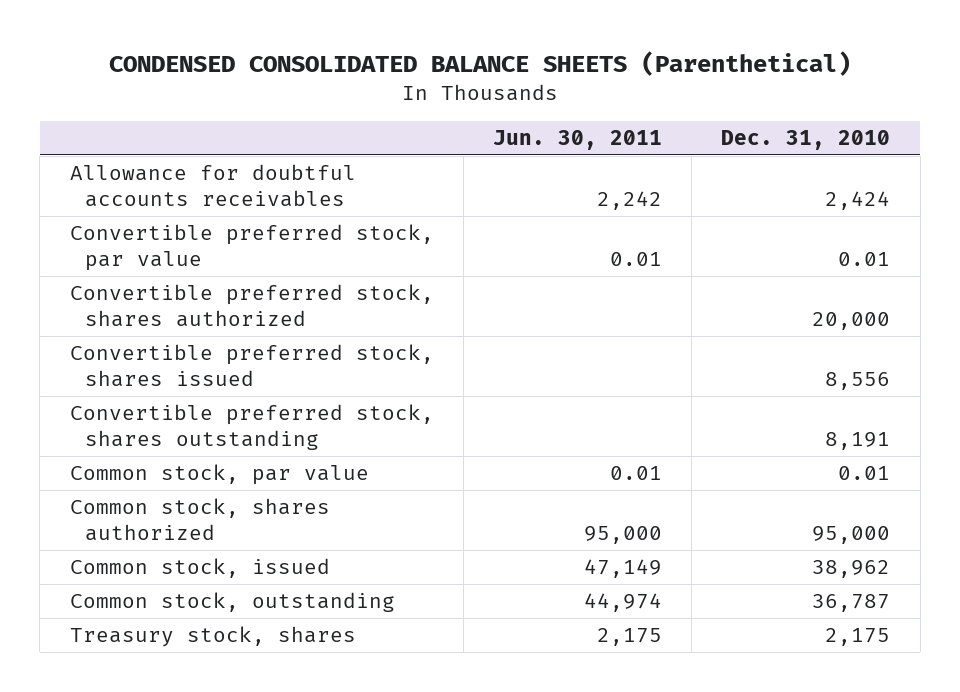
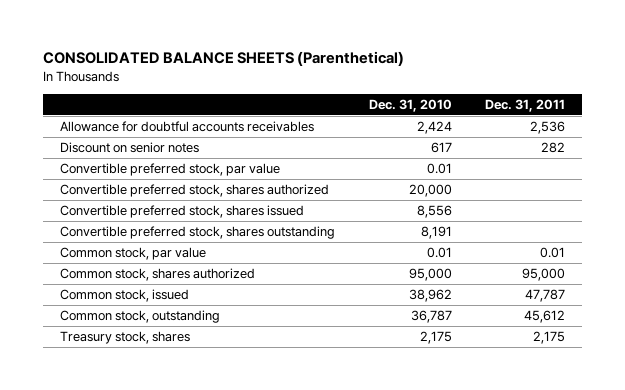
- CONDENSED CONSOLIDATED BALANCE SHEETS (Parenthetical)
+ CONSOLIDATED BALANCE SHEETS (Parenthetical)
- | Jun. 30, 2011 | Dec. 31, 2010
+ | Dec. 31, 2010 | Dec. 31, 2011
+ Discount on senior notes | 617 | 282

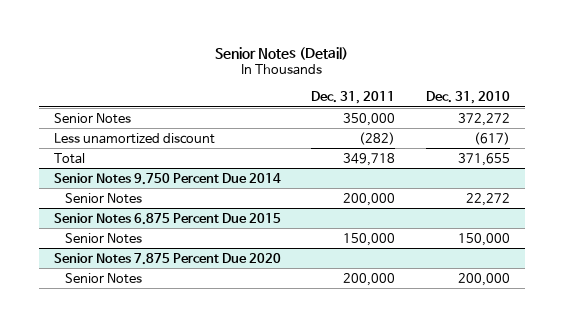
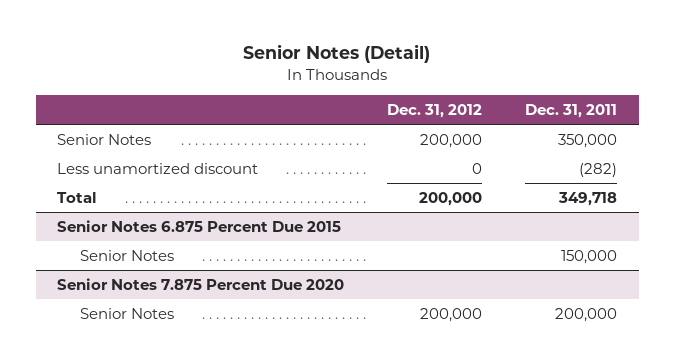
- | Dec. 31, 2011 | Dec. 31, 2010
+ | Dec. 31, 2012 | Dec. 31, 2011
- Senior Notes 9.750 Percent Due 2014
- Senior Notes | 200,000 | 22,272

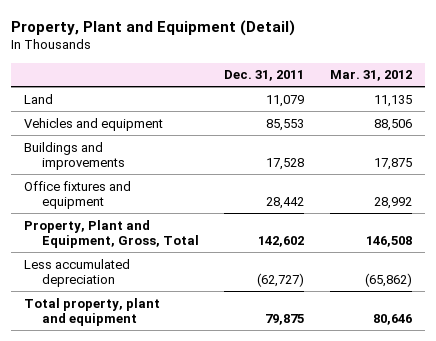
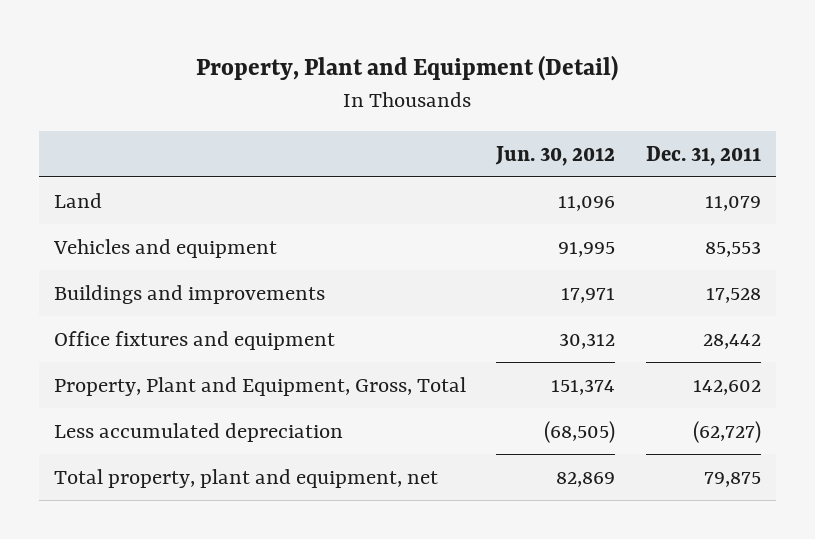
- | Dec. 31, 2011 | Mar. 31, 2012
+ | Jun. 30, 2012 | Dec. 31, 2011
- Total property, plant and equipment | 79,875 | 80,646
+ Total property, plant and equipment, net | 82,869 | 79,875

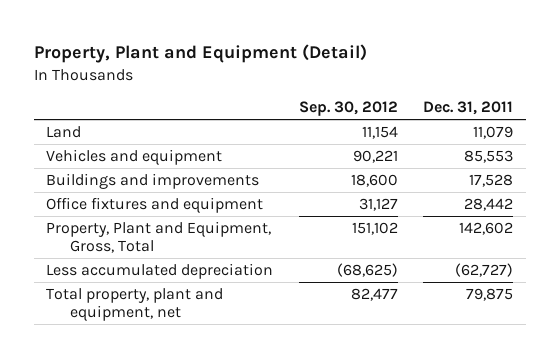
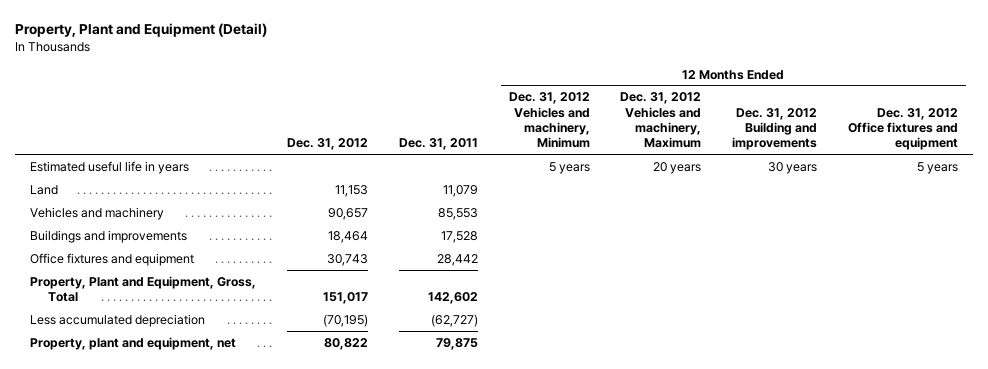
- | Sep. 30, 2012 | Dec. 31, 2011
+ | Dec. 31, 2012 | Dec. 31, 2011 | 12 Months Ended Dec. 31, 2012 Vehicles and machinery, Minimum | 12 Months Ended Dec. 31, 2012 Vehicles and machinery, Maximum | 12 Months Ended Dec. 31, 2012 Building and improvements | 12 Months Ended Dec. 31, 2012 Office fixtures and equipment
+ Estimated useful life in years | | | 5 years | 20 years | 30 years | 5 years
- Vehicles and equipment | 90,221 | 85,553
+ Vehicles and machinery | 90,657 | 85,553 | | | |
- Total property, plant and equipment, net | 82,477 | 79,875
+ Property, plant and equipment, net | 80,822 | 79,875 | | | |

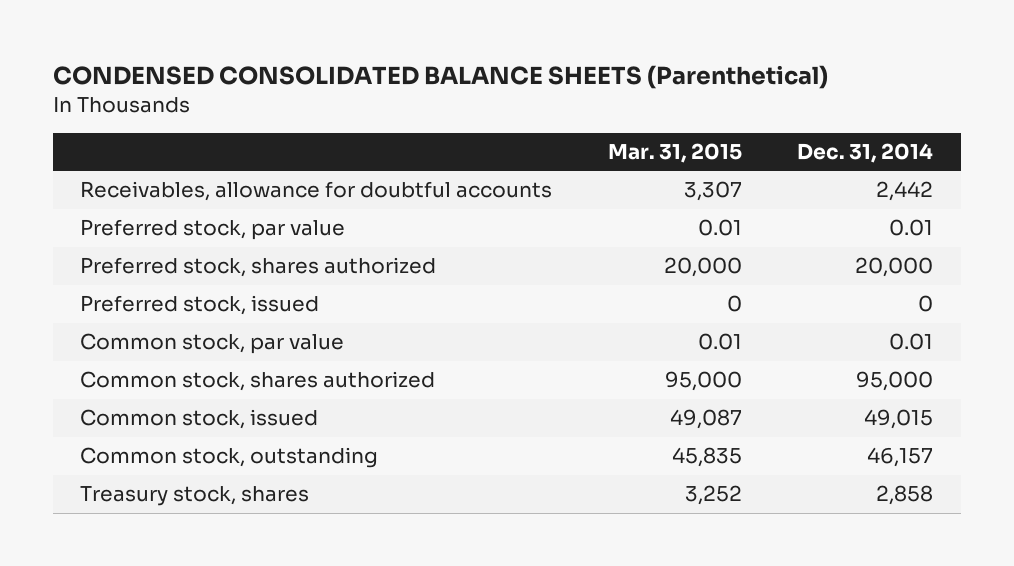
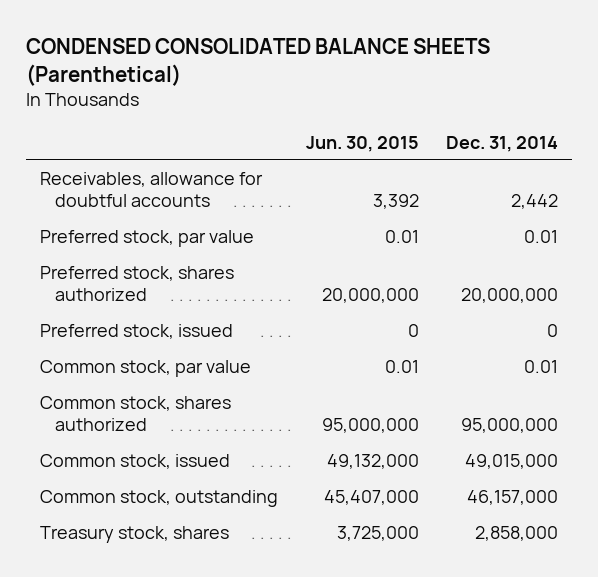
- | Mar. 31, 2015 | Dec. 31, 2014
+ | Jun. 30, 2015 | Dec. 31, 2014
- Preferred stock, shares authorized | 20,000 | 20,000
+ Preferred stock, shares authorized | 20,000,000 | 20,000,000
- Common stock, shares authorized | 95,000 | 95,000
- Common stock, issued | 49,087 | 49,015
- Common stock, outstanding | 45,835 | 46,157
- Treasury stock, shares | 3,252 | 2,858
+ Common stock, shares authorized | 95,000,000 | 95,000,000
+ Common stock, issued | 49,132,000 | 49,015,000
+ Common stock, outstanding | 45,407,000 | 46,157,000
+ Treasury stock, shares | 3,725,000 | 2,858,000

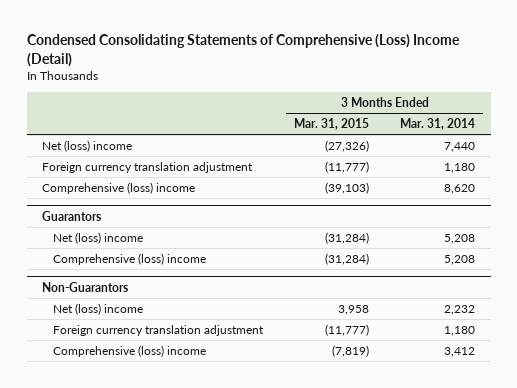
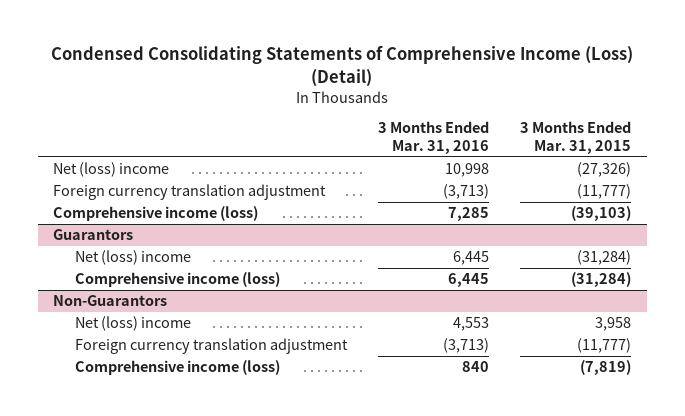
- Condensed Consolidating Statements of Comprehensive (Loss) Income (Detail)
+ Condensed Consolidating Statements of Comprehensive Income (Loss) (Detail)
- | 3 Months Ended Mar. 31, 2015 | 3 Months Ended Mar. 31, 2014
+ | 3 Months Ended Mar. 31, 2016 | 3 Months Ended Mar. 31, 2015
- Comprehensive (loss) income | (39,103) | 8,620
+ Comprehensive income (loss) | 7,285 | (39,103)
@ Guarantors
- Comprehensive (loss) income | (31,284) | 5,208
+ Comprehensive income (loss) | 6,445 | (31,284)
@ Non-Guarantors
- Comprehensive (loss) income | (7,819) | 3,412
+ Comprehensive income (loss) | 840 | (7,819)

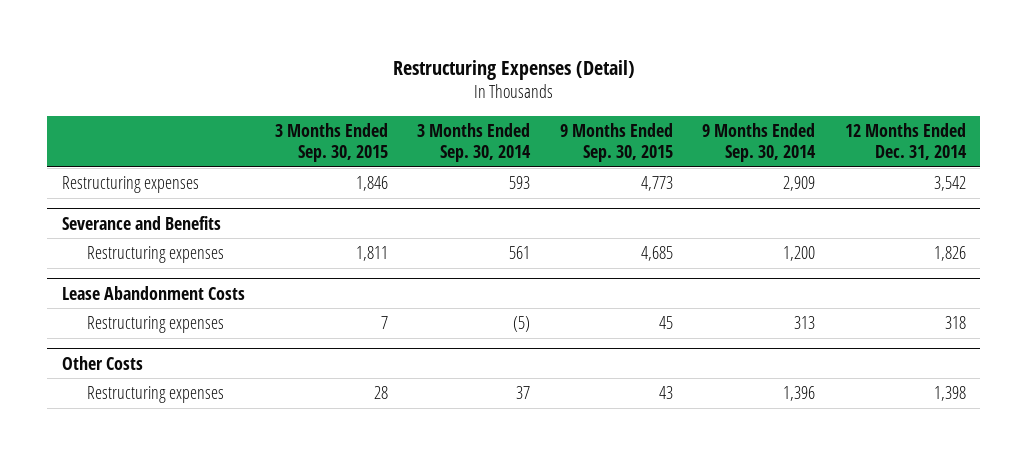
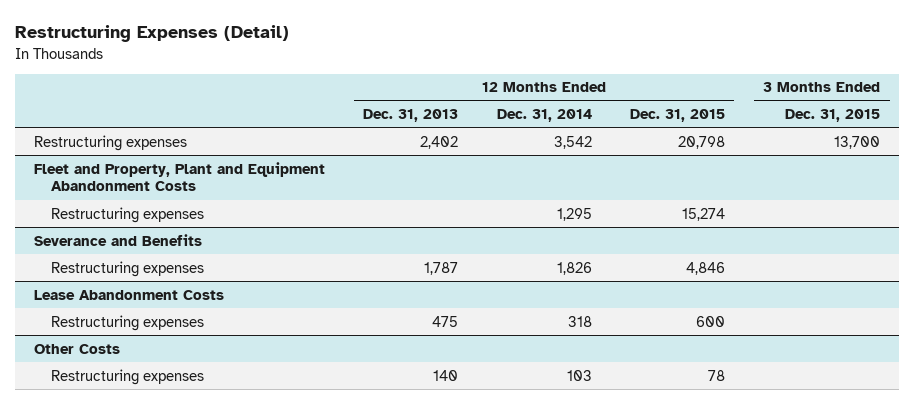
- | 3 Months Ended Sep. 30, 2015 | 3 Months Ended Sep. 30, 2014 | 9 Months Ended Sep. 30, 2015 | 9 Months Ended Sep. 30, 2014 | 12 Months Ended Dec. 31, 2014
+ | 12 Months Ended Dec. 31, 2013 | 12 Months Ended Dec. 31, 2014 | 12 Months Ended Dec. 31, 2015 | 3 Months Ended Dec. 31, 2015
+ Fleet and Property, Plant and Equipment Abandonment Costs
+ Restructuring expenses | | 1,295 | 15,274 |
@ Other Costs
- Restructuring expenses | 28 | 37 | 43 | 1,396 | 1,398
+ Restructuring expenses | 140 | 103 | 78 |

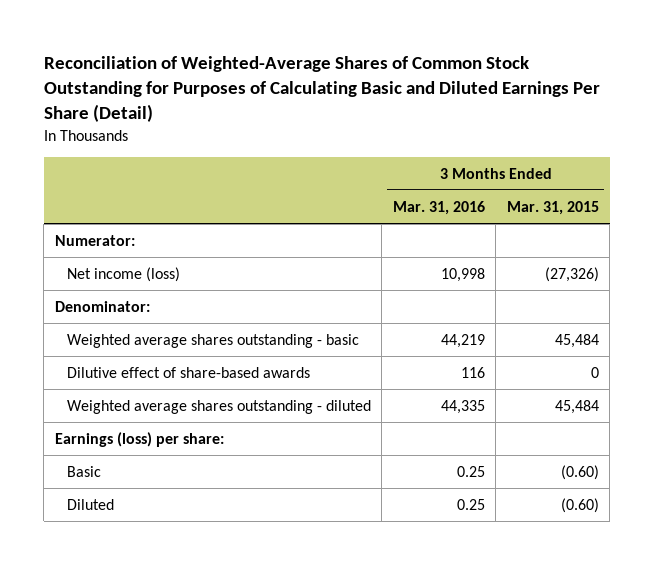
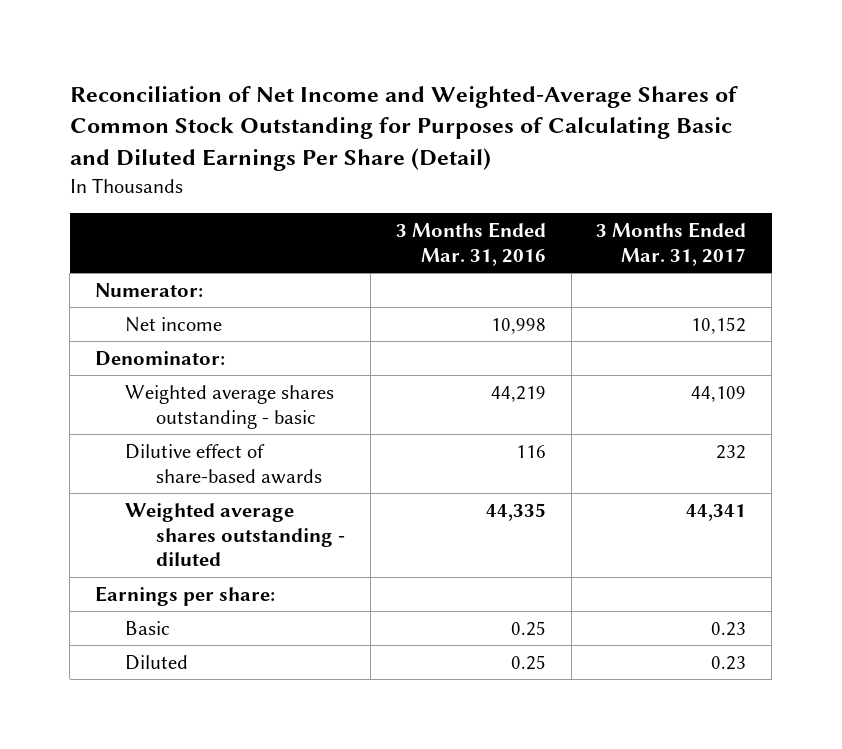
- Reconciliation of Weighted-Average Shares of Common Stock Outstanding for Purposes of Calculating Basic and Diluted Earnings Per Share (Detail)
+ Reconciliation of Net Income and Weighted-Average Shares of Common Stock Outstanding for Purposes of Calculating Basic and Diluted Earnings Per Share (Detail)
- | 3 Months Ended Mar. 31, 2016 | 3 Months Ended Mar. 31, 2015
+ | 3 Months Ended Mar. 31, 2016 | 3 Months Ended Mar. 31, 2017
- Net income (loss) | 10,998 | (27,326)
+ Net income | 10,998 | 10,152
- Earnings (loss) per share:
+ Earnings per share:

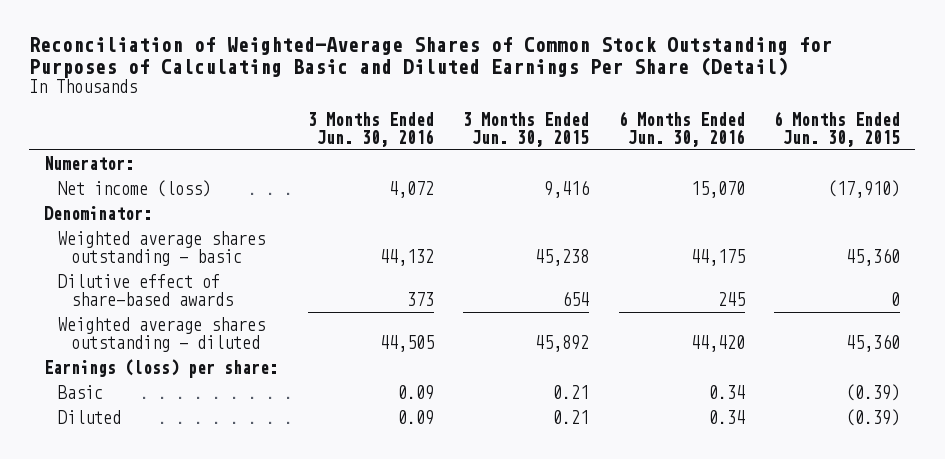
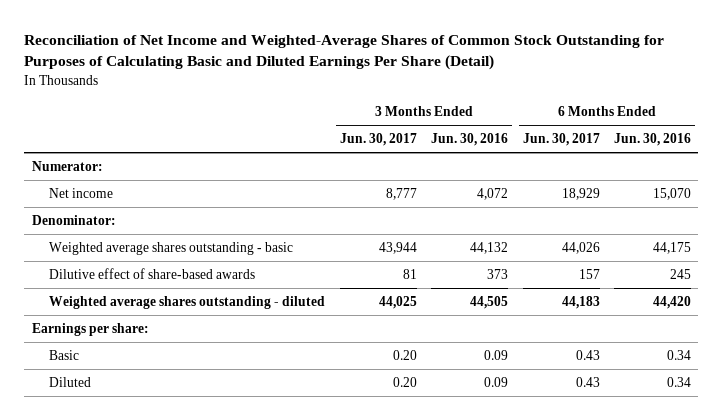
- Reconciliation of Weighted-Average Shares of Common Stock Outstanding for Purposes of Calculating Basic and Diluted Earnings Per Share (Detail)
+ Reconciliation of Net Income and Weighted-Average Shares of Common Stock Outstanding for Purposes of Calculating Basic and Diluted Earnings Per Share (Detail)
- | 3 Months Ended Jun. 30, 2016 | 3 Months Ended Jun. 30, 2015 | 6 Months Ended Jun. 30, 2016 | 6 Months Ended Jun. 30, 2015
+ | 3 Months Ended Jun. 30, 2017 | 3 Months Ended Jun. 30, 2016 | 6 Months Ended Jun. 30, 2017 | 6 Months Ended Jun. 30, 2016
- Net income (loss) | 4,072 | 9,416 | 15,070 | (17,910)
+ Net income | 8,777 | 4,072 | 18,929 | 15,070
- Earnings (loss) per share:
+ Earnings per share:

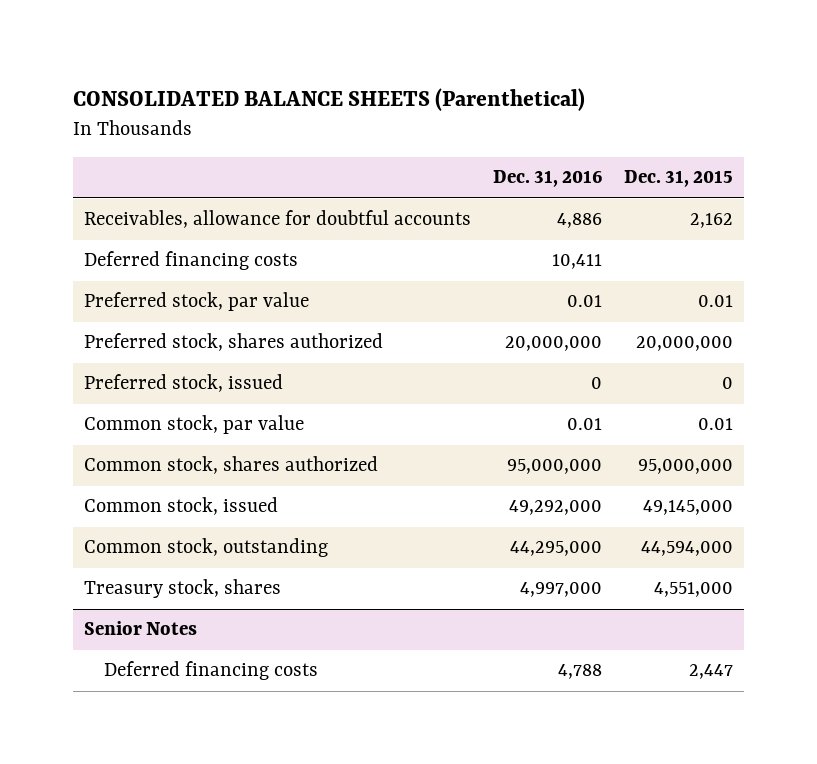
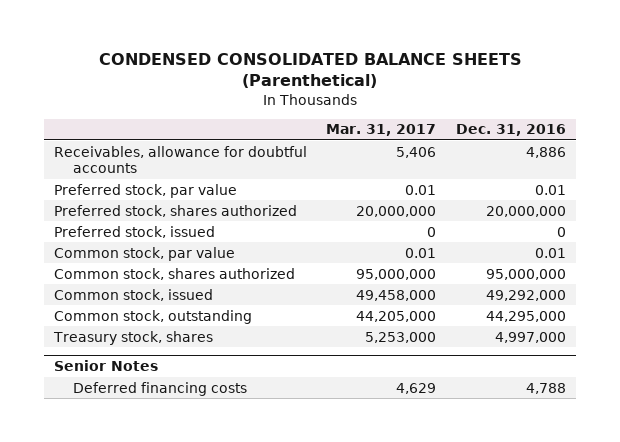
- CONSOLIDATED BALANCE SHEETS (Parenthetical)
+ CONDENSED CONSOLIDATED BALANCE SHEETS (Parenthetical)
- | Dec. 31, 2016 | Dec. 31, 2015
+ | Mar. 31, 2017 | Dec. 31, 2016
- Deferred financing costs | 10,411 |

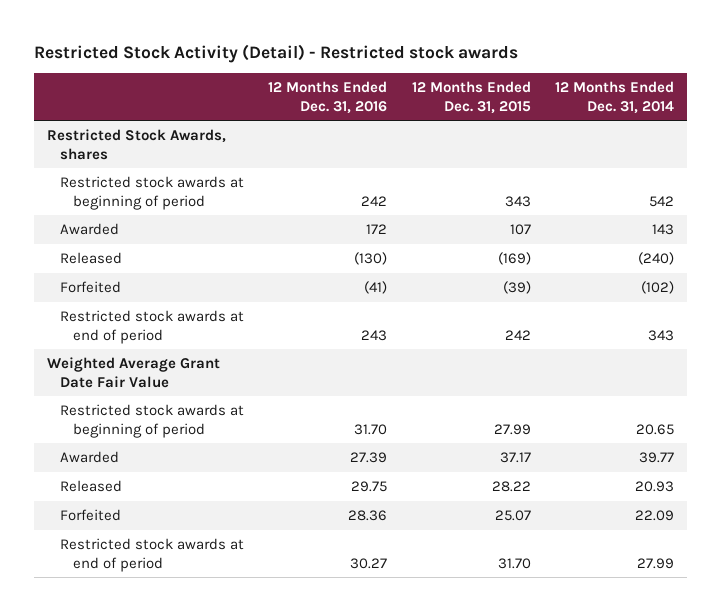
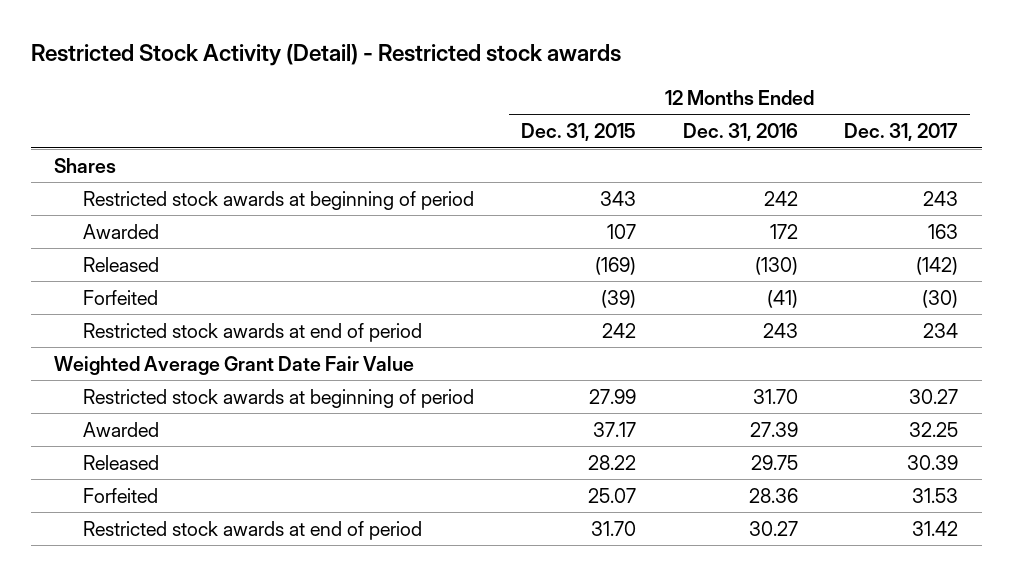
- | 12 Months Ended Dec. 31, 2016 | 12 Months Ended Dec. 31, 2015 | 12 Months Ended Dec. 31, 2014
+ | 12 Months Ended Dec. 31, 2015 | 12 Months Ended Dec. 31, 2016 | 12 Months Ended Dec. 31, 2017
- Restricted Stock Awards, shares
+ Shares

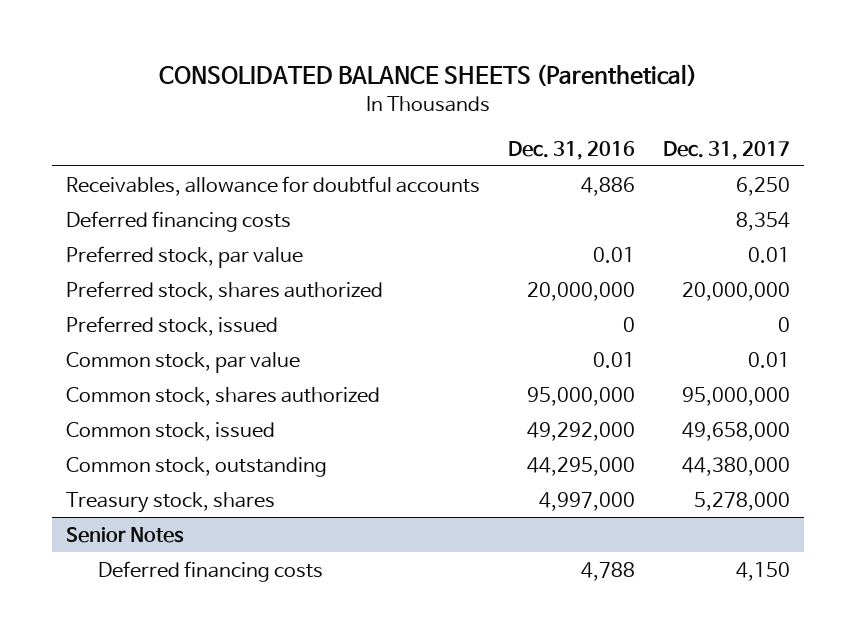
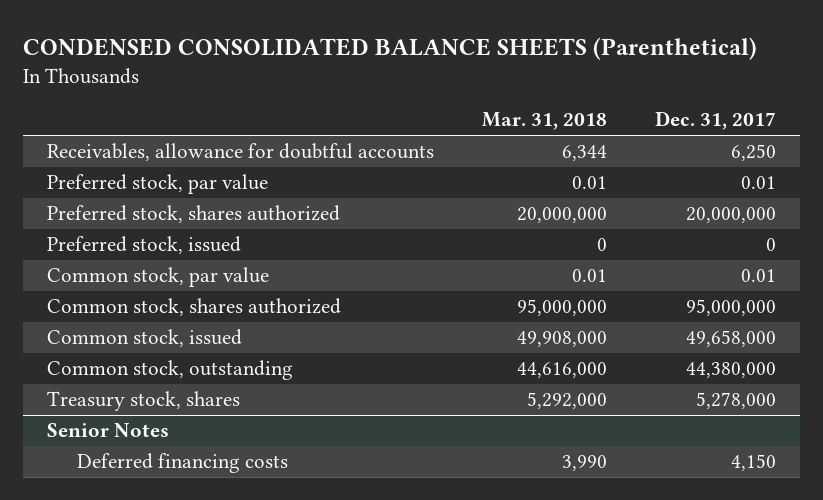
- CONSOLIDATED BALANCE SHEETS (Parenthetical)
+ CONDENSED CONSOLIDATED BALANCE SHEETS (Parenthetical)
- | Dec. 31, 2016 | Dec. 31, 2017
+ | Mar. 31, 2018 | Dec. 31, 2017
- Deferred financing costs | | 8,354

